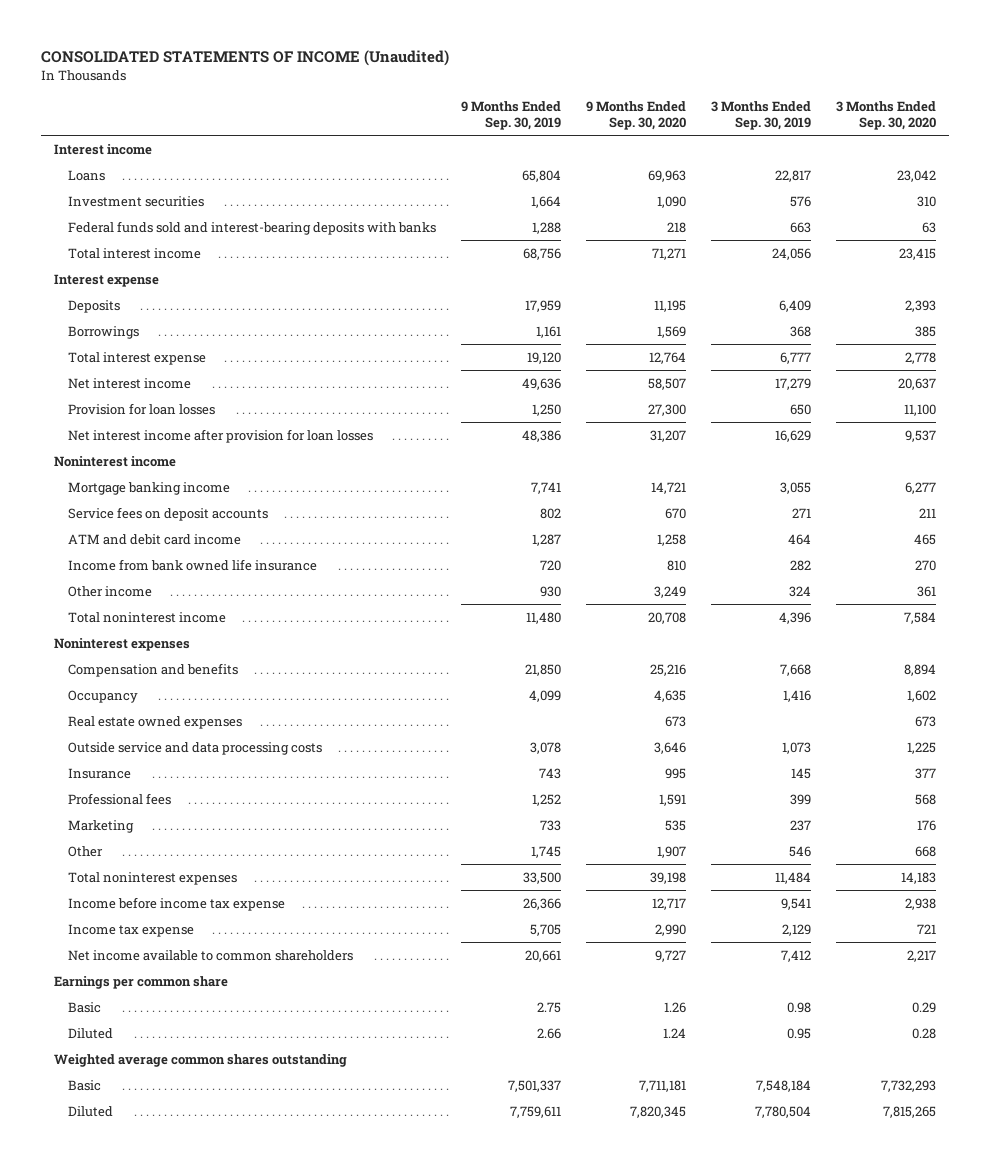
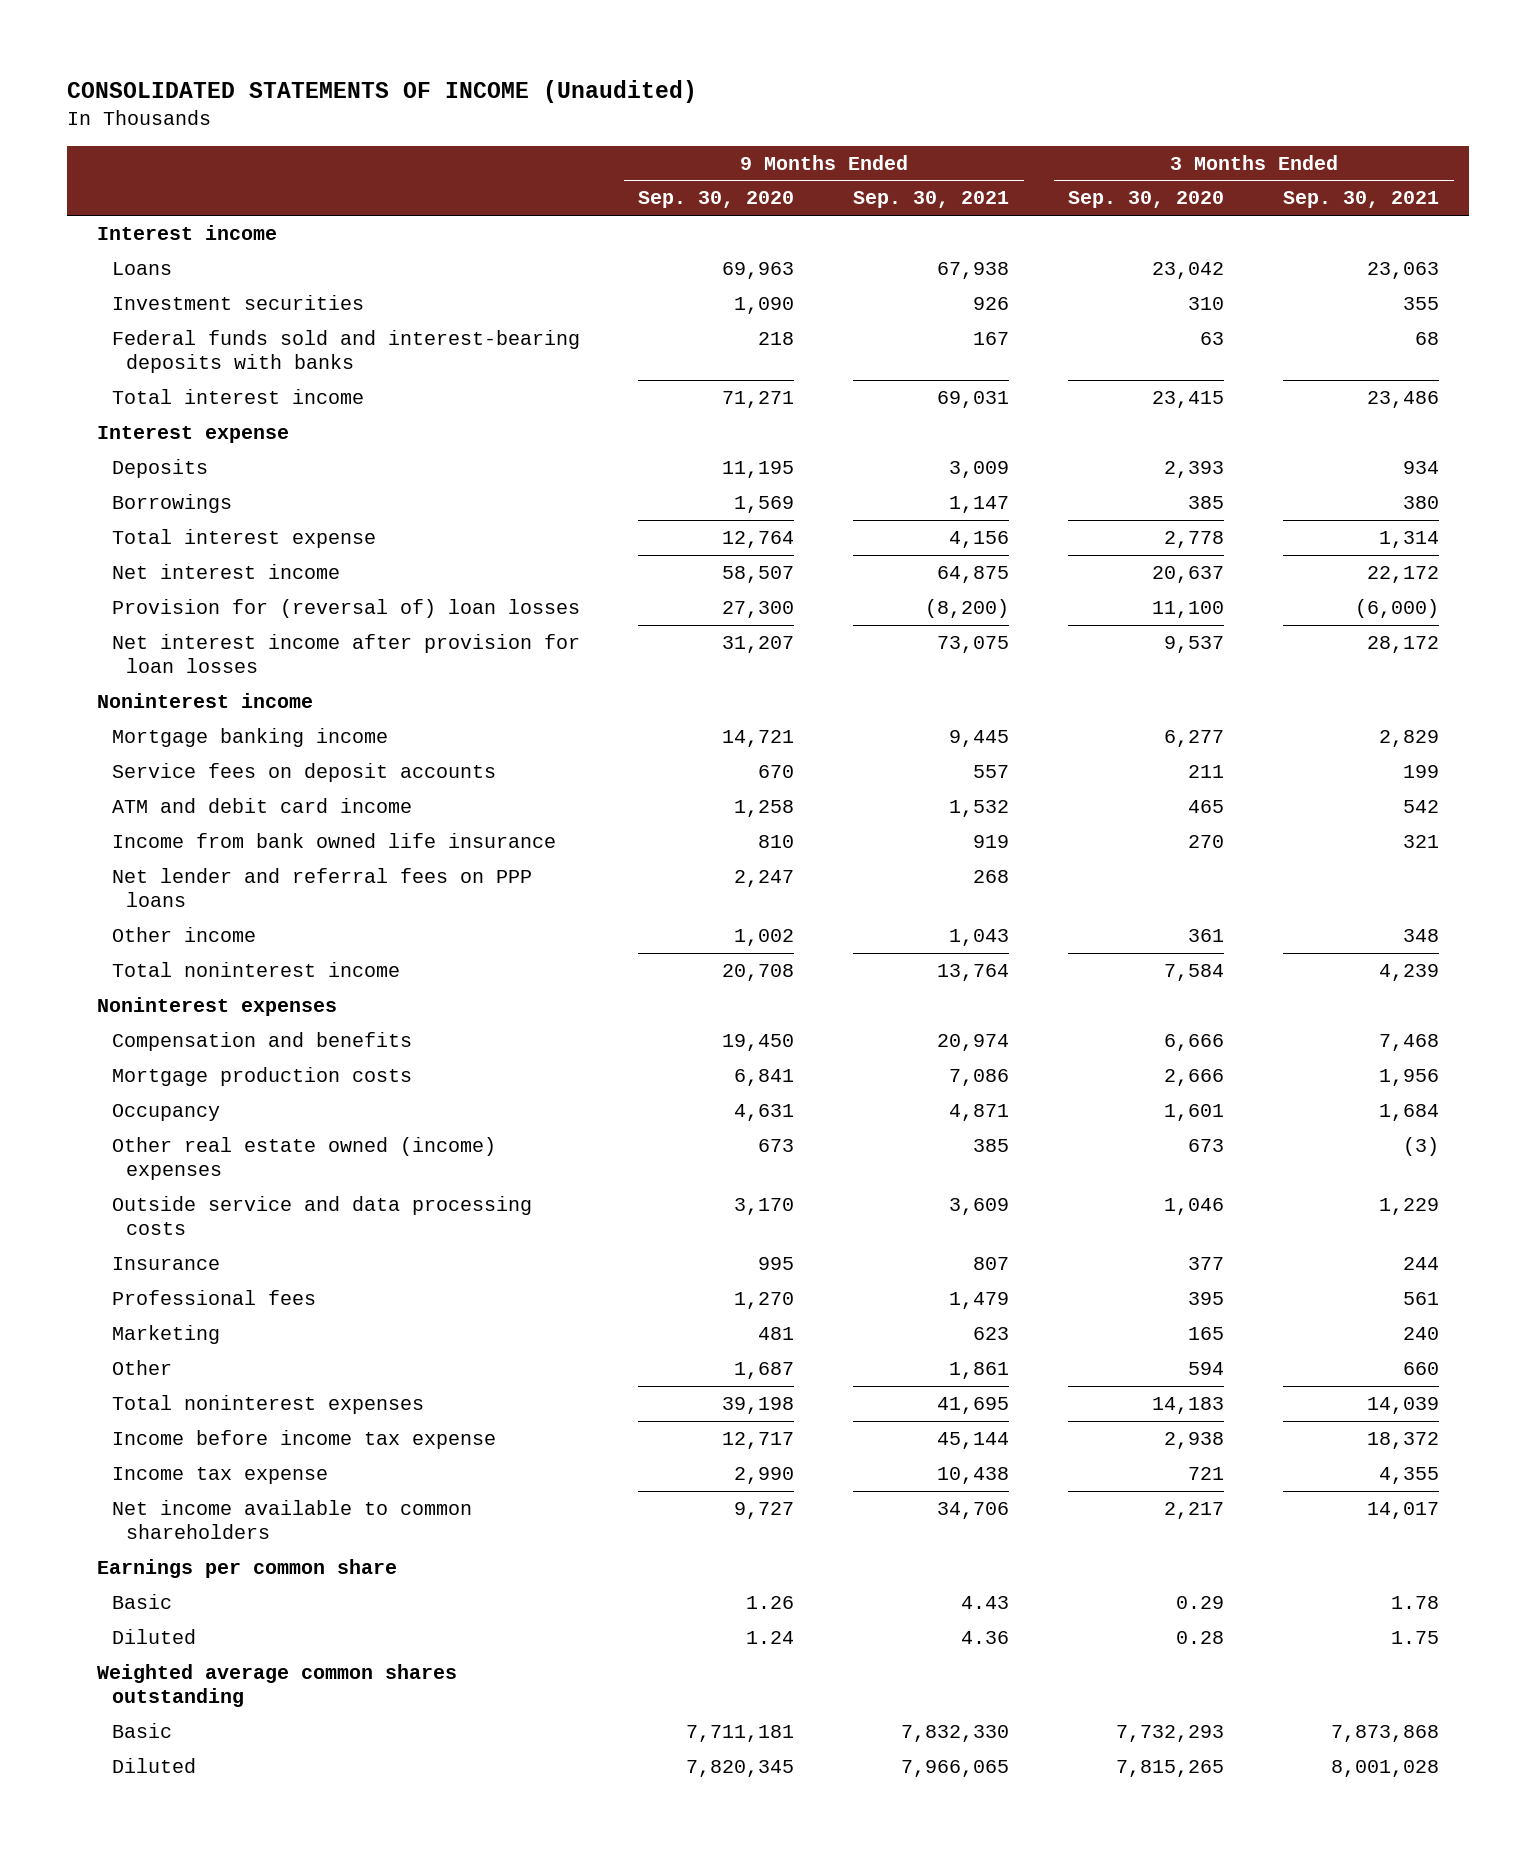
- | 9 Months Ended Sep. 30, 2019 | 9 Months Ended Sep. 30, 2020 | 3 Months Ended Sep. 30, 2019 | 3 Months Ended Sep. 30, 2020
+ | 9 Months Ended Sep. 30, 2020 | 9 Months Ended Sep. 30, 2021 | 3 Months Ended Sep. 30, 2020 | 3 Months Ended Sep. 30, 2021
- Provision for loan losses | 1,250 | 27,300 | 650 | 11,100
+ Provision for (reversal of) loan losses | 27,300 | (8,200) | 11,100 | (6,000)
- Other income | 930 | 3,249 | 324 | 361
+ Net lender and referral fees on PPP loans | 2,247 | 268 | |
+ Other income | 1,002 | 1,043 | 361 | 348
- Compensation and benefits | 21,850 | 25,216 | 7,668 | 8,894
- Occupancy | 4,099 | 4,635 | 1,416 | 1,602
- Real estate owned expenses | | 673 | | 673
- Outside service and data processing costs | 3,078 | 3,646 | 1,073 | 1,225
+ Compensation and benefits | 19,450 | 20,974 | 6,666 | 7,468
+ Mortgage production costs | 6,841 | 7,086 | 2,666 | 1,956
+ Occupancy | 4,631 | 4,871 | 1,601 | 1,684
+ Other real estate owned (income) expenses | 673 | 385 | 673 | (3)
+ Outside service and data processing costs | 3,170 | 3,609 | 1,046 | 1,229
- Professional fees | 1,252 | 1,591 | 399 | 568
- Marketing | 733 | 535 | 237 | 176
- Other | 1,745 | 1,907 | 546 | 668
+ Professional fees | 1,270 | 1,479 | 395 | 561
+ Marketing | 481 | 623 | 165 | 240
+ Other | 1,687 | 1,861 | 594 | 660

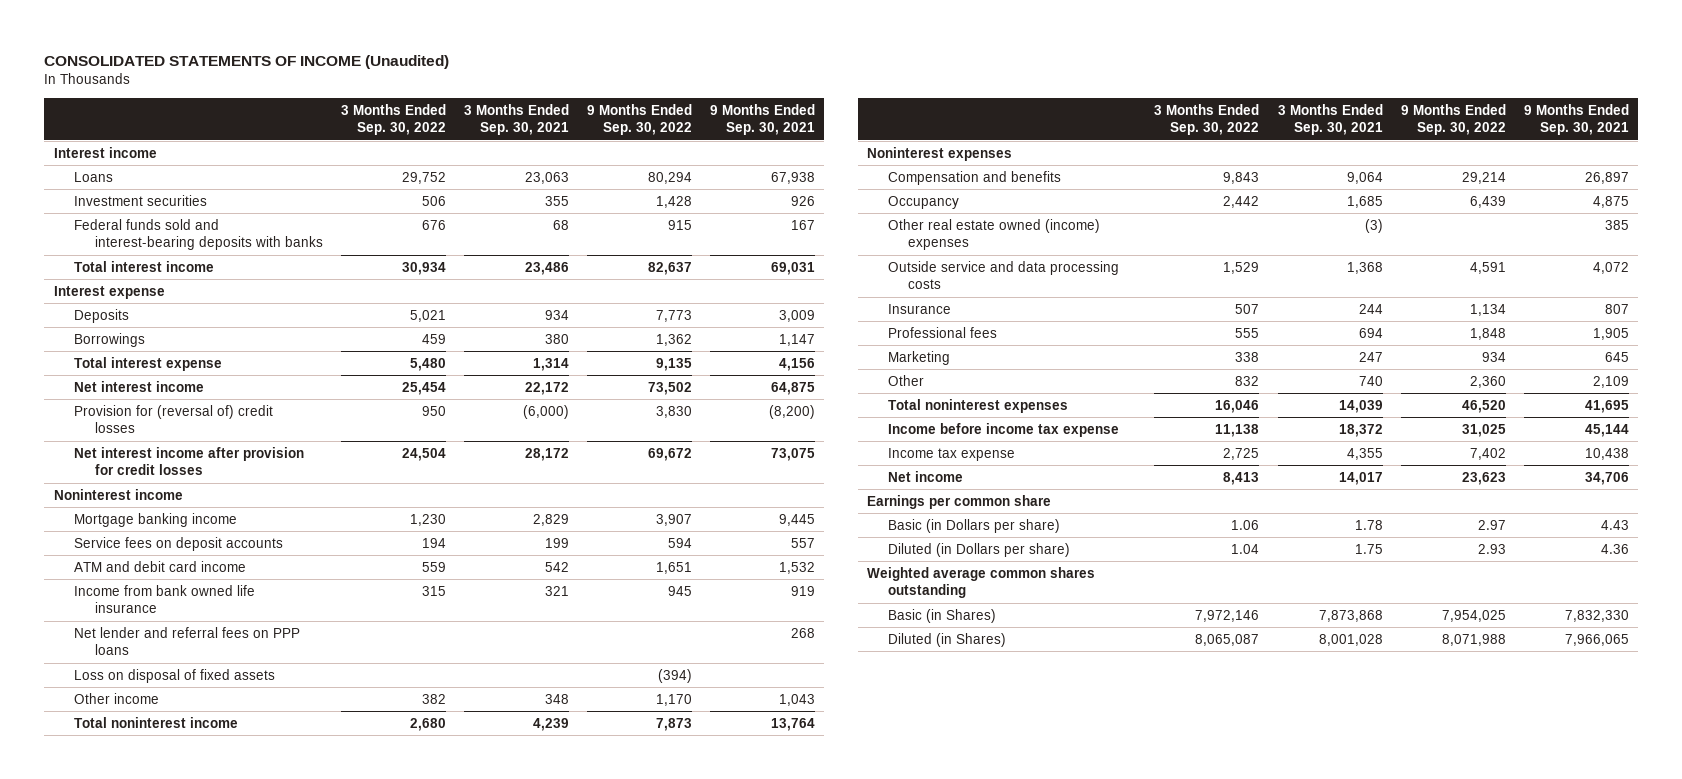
- | 9 Months Ended Sep. 30, 2020 | 9 Months Ended Sep. 30, 2021 | 3 Months Ended Sep. 30, 2020 | 3 Months Ended Sep. 30, 2021
+ | 3 Months Ended Sep. 30, 2022 | 3 Months Ended Sep. 30, 2021 | 9 Months Ended Sep. 30, 2022 | 9 Months Ended Sep. 30, 2021
- Provision for (reversal of) loan losses | 27,300 | (8,200) | 11,100 | (6,000)
- Net interest income after provision for loan losses | 31,207 | 73,075 | 9,537 | 28,172
+ Provision for (reversal of) credit losses | 950 | (6,000) | 3,830 | (8,200)
+ Net interest income after provision for credit losses | 24,504 | 28,172 | 69,672 | 73,075
+ Loss on disposal of fixed assets | | | (394) |
- Compensation and benefits | 19,450 | 20,974 | 6,666 | 7,468
- Mortgage production costs | 6,841 | 7,086 | 2,666 | 1,956
- Occupancy | 4,631 | 4,871 | 1,601 | 1,684
+ Compensation and benefits | 9,843 | 9,064 | 29,214 | 26,897
+ Occupancy | 2,442 | 1,685 | 6,439 | 4,875
- Outside service and data processing costs | 3,170 | 3,609 | 1,046 | 1,229
+ Outside service and data processing costs | 1,529 | 1,368 | 4,591 | 4,072
- Professional fees | 1,270 | 1,479 | 395 | 561
- Marketing | 481 | 623 | 165 | 240
- Other | 1,687 | 1,861 | 594 | 660
+ Professional fees | 555 | 694 | 1,848 | 1,905
+ Marketing | 338 | 247 | 934 | 645
+ Other | 832 | 740 | 2,360 | 2,109
- Net income available to common shareholders | 9,727 | 34,706 | 2,217 | 14,017
+ Net income | 8,413 | 14,017 | 23,623 | 34,706
- Basic | 1.26 | 4.43 | 0.29 | 1.78
- Diluted | 1.24 | 4.36 | 0.28 | 1.75
+ Basic (in Dollars per share) | 1.06 | 1.78 | 2.97 | 4.43
+ Diluted (in Dollars per share) | 1.04 | 1.75 | 2.93 | 4.36
- Basic | 7,711,181 | 7,832,330 | 7,732,293 | 7,873,868
- Diluted | 7,820,345 | 7,966,065 | 7,815,265 | 8,001,028
+ Basic (in Shares) | 7,972,146 | 7,873,868 | 7,954,025 | 7,832,330
+ Diluted (in Shares) | 8,065,087 | 8,001,028 | 8,071,988 | 7,966,065

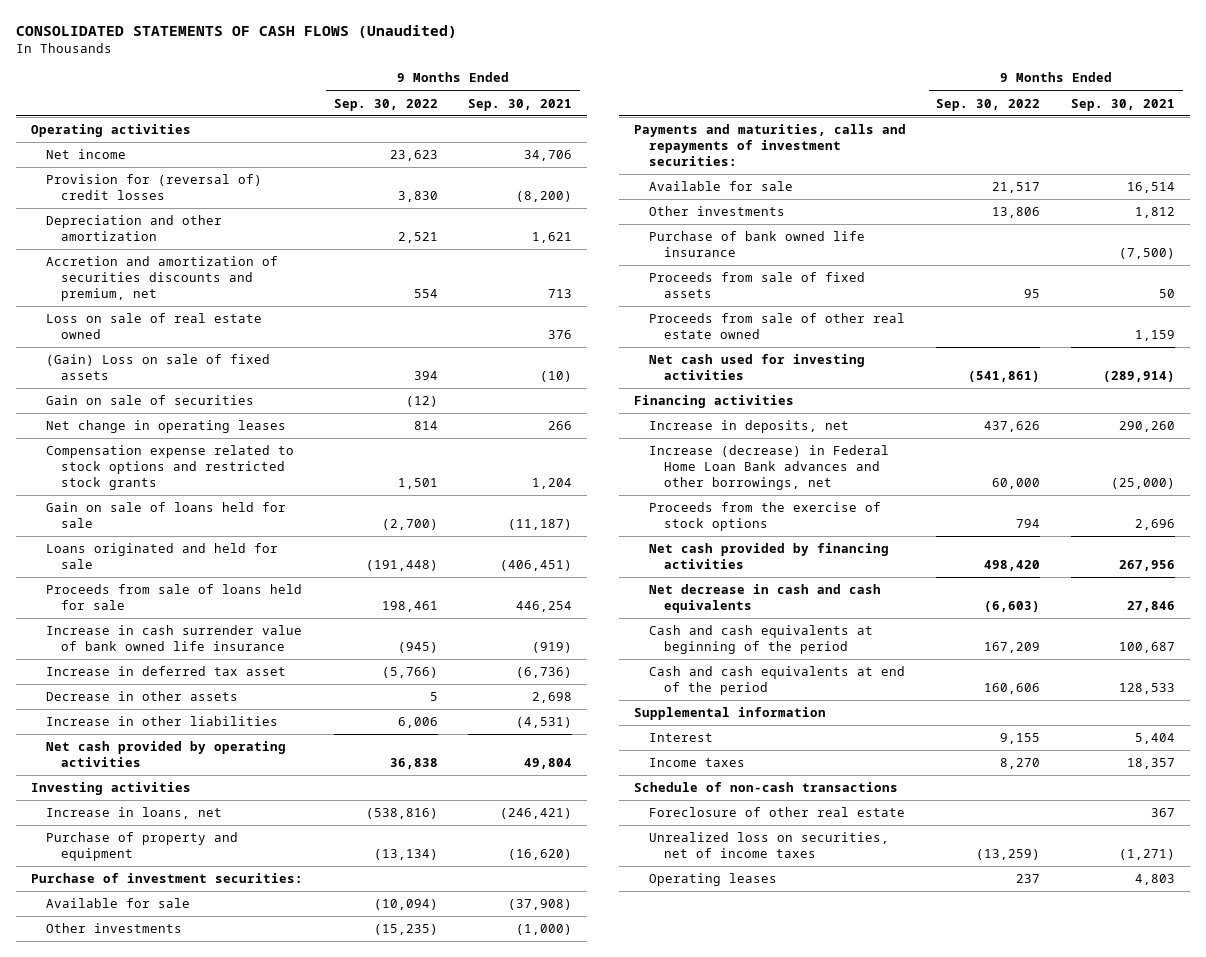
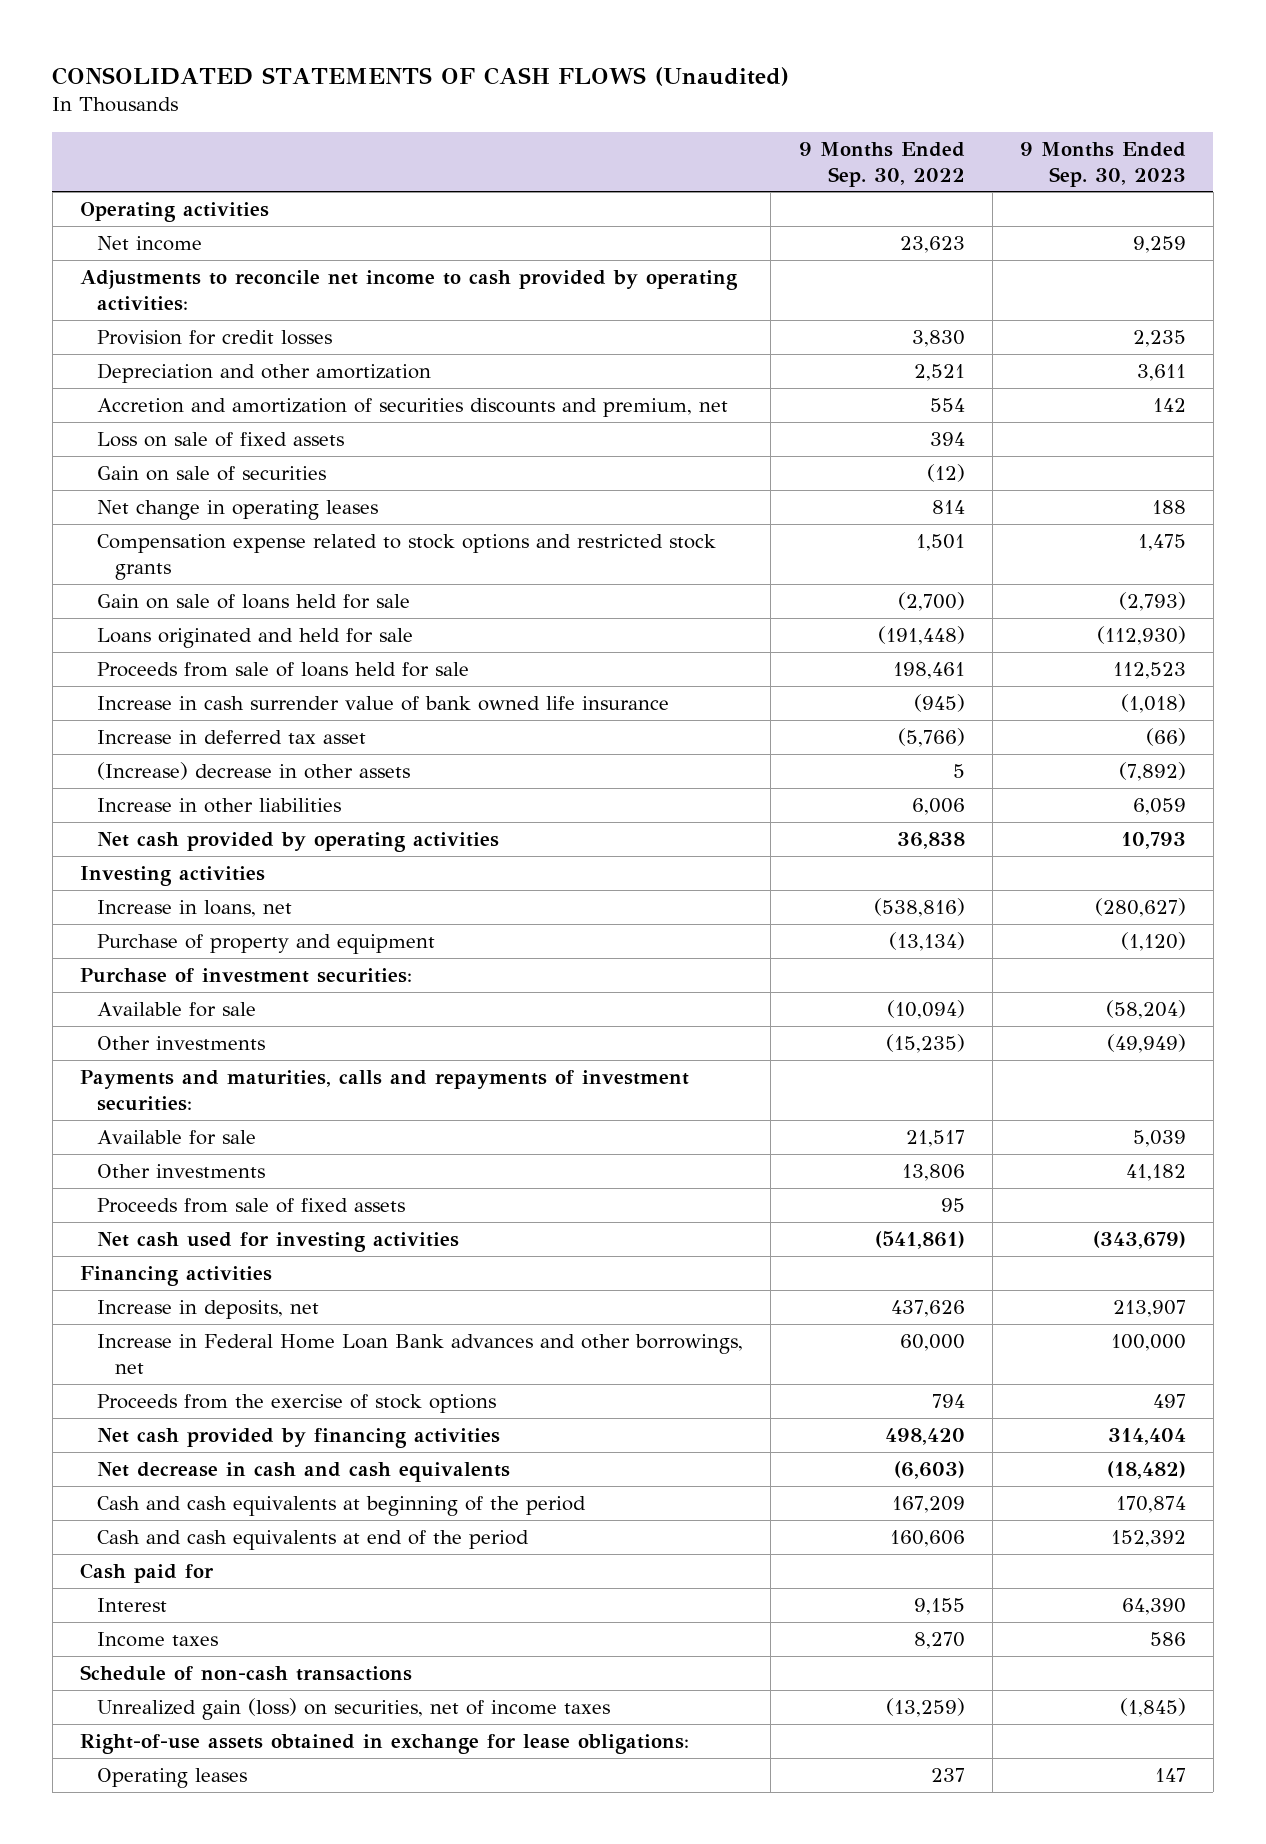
- | 9 Months Ended Sep. 30, 2022 | 9 Months Ended Sep. 30, 2021
+ | 9 Months Ended Sep. 30, 2022 | 9 Months Ended Sep. 30, 2023
- Provision for (reversal of) credit losses | 3,830 | (8,200)
+ Adjustments to reconcile net income to cash provided by operating activities:
+ Provision for credit losses | 3,830 | 2,235
- Loss on sale of real estate owned | | 376
- (Gain) Loss on sale of fixed assets | 394 | (10)
+ Loss on sale of fixed assets | 394 |
- Decrease in other assets | 5 | 2,698
+ (Increase) decrease in other assets | 5 | (7,892)
- Purchase of bank owned life insurance | | (7,500)
- Proceeds from sale of other real estate owned | | 1,159
- Increase (decrease) in Federal Home Loan Bank advances and other borrowings, net | 60,000 | (25,000)
+ Increase in Federal Home Loan Bank advances and other borrowings, net | 60,000 | 100,000
- Supplemental information
+ Cash paid for
- Foreclosure of other real estate | | 367
- Unrealized loss on securities, net of income taxes | (13,259) | (1,271)
+ Unrealized gain (loss) on securities, net of income taxes | (13,259) | (1,845)
+ Right-of-use assets obtained in exchange for lease obligations:

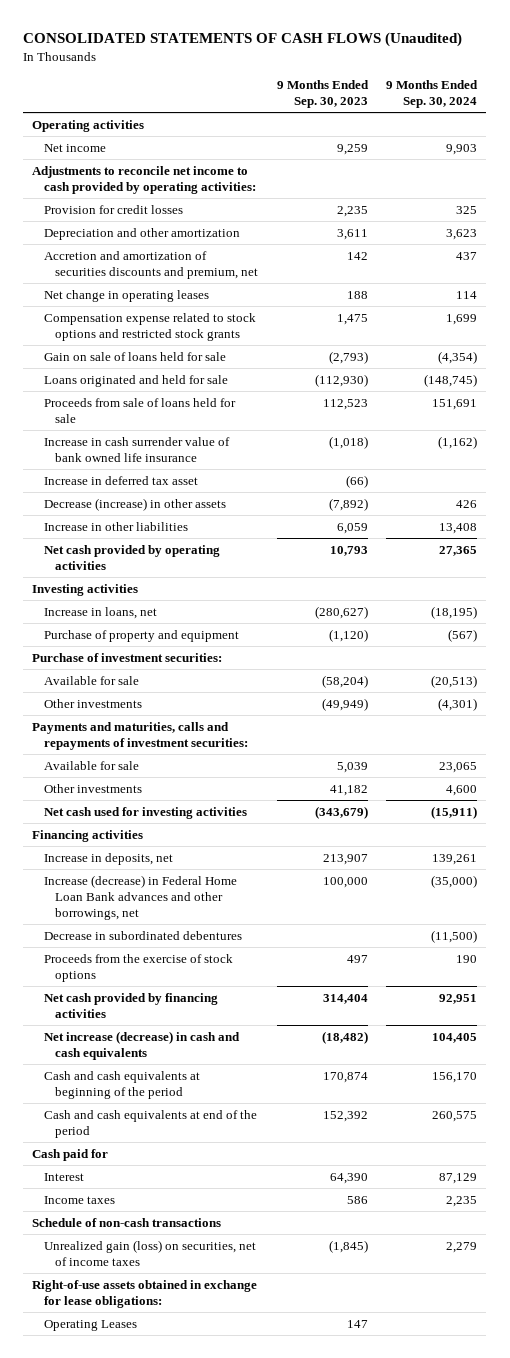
- | 9 Months Ended Sep. 30, 2022 | 9 Months Ended Sep. 30, 2023
+ | 9 Months Ended Sep. 30, 2023 | 9 Months Ended Sep. 30, 2024
- Loss on sale of fixed assets | 394 |
- Gain on sale of securities | (12) |
- (Increase) decrease in other assets | 5 | (7,892)
+ Decrease (increase) in other assets | (7,892) | 426
- Proceeds from sale of fixed assets | 95 |
- Increase in Federal Home Loan Bank advances and other borrowings, net | 60,000 | 100,000
+ Increase (decrease) in Federal Home Loan Bank advances and other borrowings, net | 100,000 | (35,000)
+ Decrease in subordinated debentures | | (11,500)
- Net decrease in cash and cash equivalents | (6,603) | (18,482)
+ Net increase (decrease) in cash and cash equivalents | (18,482) | 104,405
- Operating leases | 237 | 147
+ Operating Leases | 147 |

